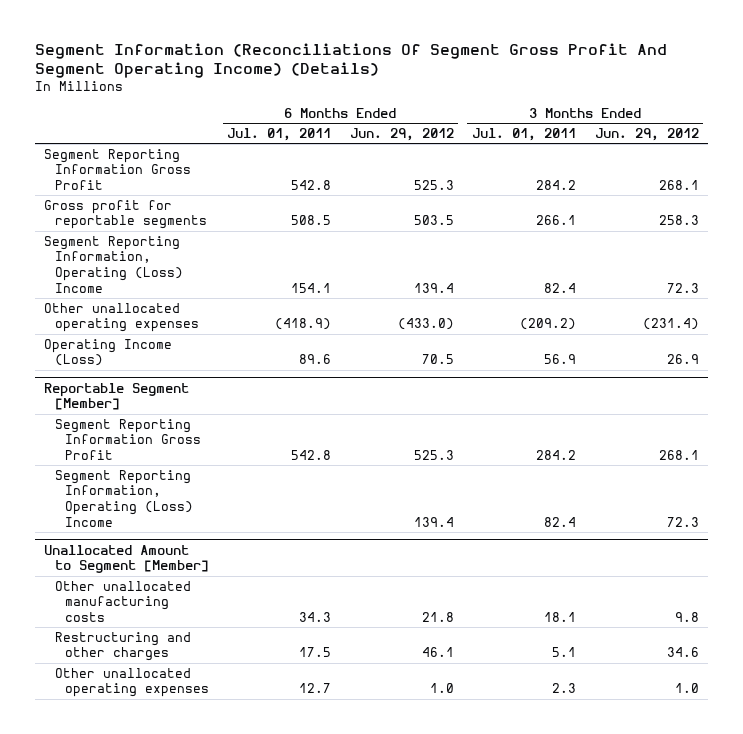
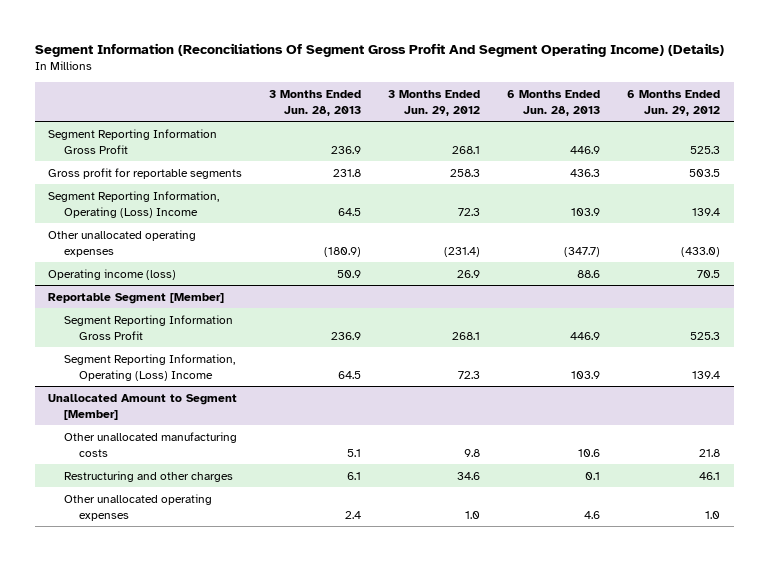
- | 6 Months Ended Jul. 01, 2011 | 6 Months Ended Jun. 29, 2012 | 3 Months Ended Jul. 01, 2011 | 3 Months Ended Jun. 29, 2012
+ | 3 Months Ended Jun. 28, 2013 | 3 Months Ended Jun. 29, 2012 | 6 Months Ended Jun. 28, 2013 | 6 Months Ended Jun. 29, 2012
- Operating Income (Loss) | 89.6 | 70.5 | 56.9 | 26.9
+ Operating income (loss) | 50.9 | 26.9 | 88.6 | 70.5

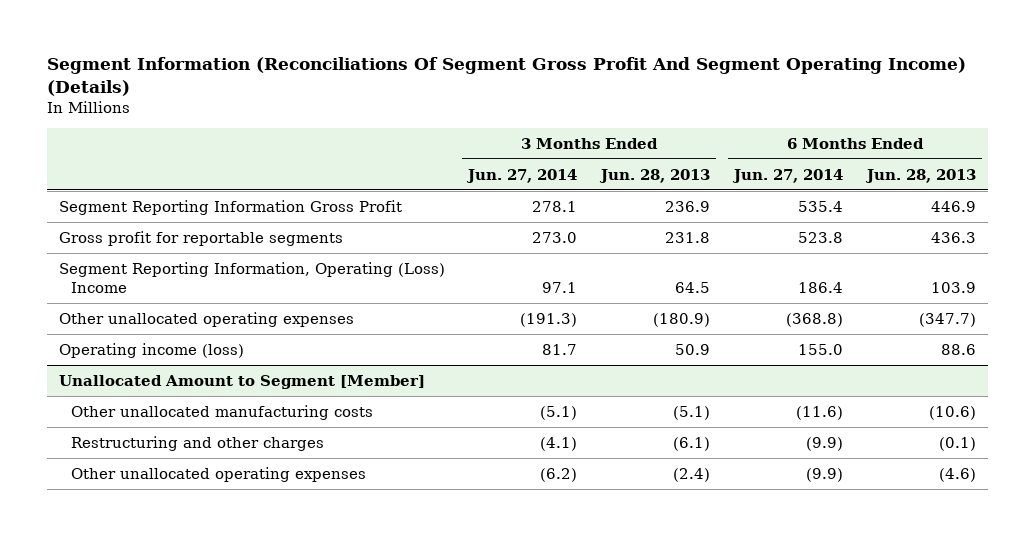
- | 3 Months Ended Jun. 28, 2013 | 3 Months Ended Jun. 29, 2012 | 6 Months Ended Jun. 28, 2013 | 6 Months Ended Jun. 29, 2012
+ | 3 Months Ended Jun. 27, 2014 | 3 Months Ended Jun. 28, 2013 | 6 Months Ended Jun. 27, 2014 | 6 Months Ended Jun. 28, 2013
- Reportable Segment [Member]
- Segment Reporting Information Gross Profit | 236.9 | 268.1 | 446.9 | 525.3
- Segment Reporting Information, Operating (Loss) Income | 64.5 | 72.3 | 103.9 | 139.4
@ Unallocated Amount to Segment [Member]
- Other unallocated manufacturing costs | 5.1 | 9.8 | 10.6 | 21.8
- Restructuring and other charges | 6.1 | 34.6 | 0.1 | 46.1
- Other unallocated operating expenses | 2.4 | 1.0 | 4.6 | 1.0
+ Other unallocated manufacturing costs | (5.1) | (5.1) | (11.6) | (10.6)
+ Restructuring and other charges | (4.1) | (6.1) | (9.9) | (0.1)
+ Other unallocated operating expenses | (6.2) | (2.4) | (9.9) | (4.6)

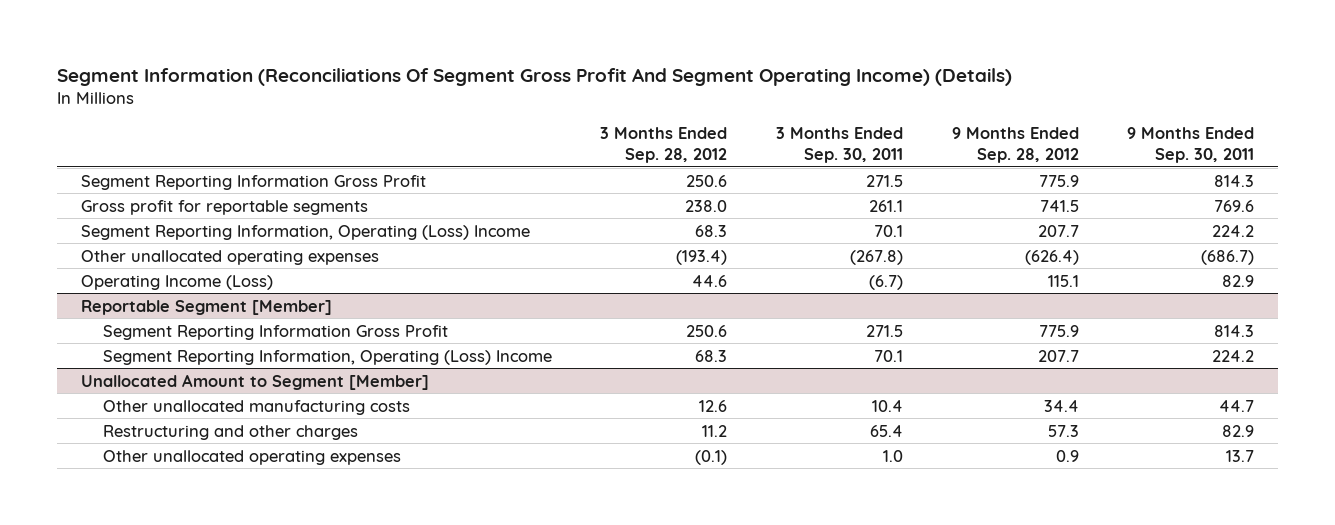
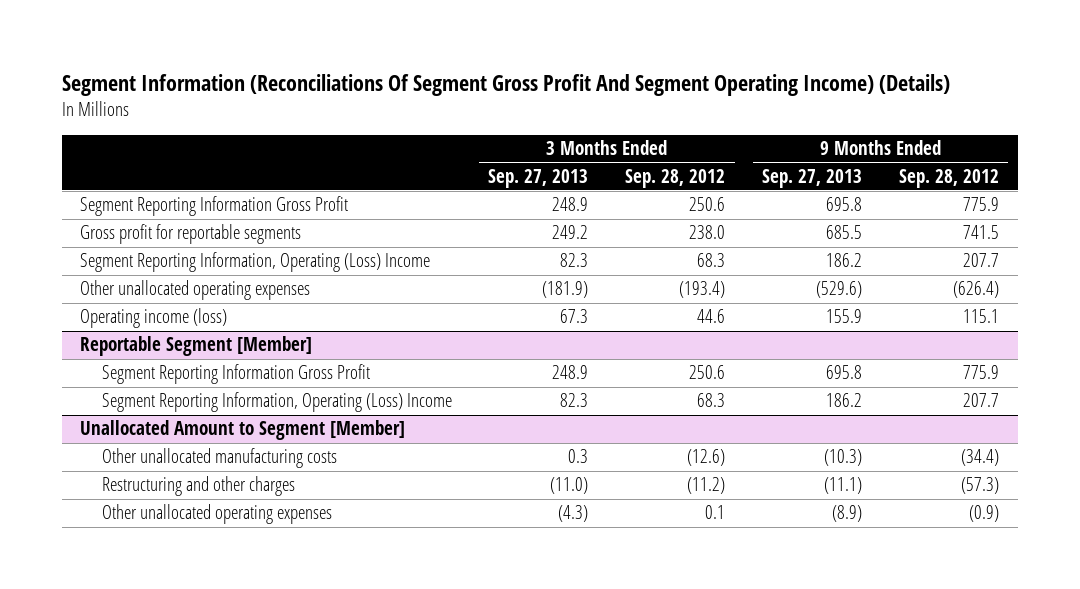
- | 3 Months Ended Sep. 28, 2012 | 3 Months Ended Sep. 30, 2011 | 9 Months Ended Sep. 28, 2012 | 9 Months Ended Sep. 30, 2011
+ | 3 Months Ended Sep. 27, 2013 | 3 Months Ended Sep. 28, 2012 | 9 Months Ended Sep. 27, 2013 | 9 Months Ended Sep. 28, 2012
- Operating Income (Loss) | 44.6 | (6.7) | 115.1 | 82.9
+ Operating income (loss) | 67.3 | 44.6 | 155.9 | 115.1
@ Unallocated Amount to Segment [Member]
- Other unallocated manufacturing costs | 12.6 | 10.4 | 34.4 | 44.7
- Restructuring and other charges | 11.2 | 65.4 | 57.3 | 82.9
- Other unallocated operating expenses | (0.1) | 1.0 | 0.9 | 13.7
+ Other unallocated manufacturing costs | 0.3 | (12.6) | (10.3) | (34.4)
+ Restructuring and other charges | (11.0) | (11.2) | (11.1) | (57.3)
+ Other unallocated operating expenses | (4.3) | 0.1 | (8.9) | (0.9)

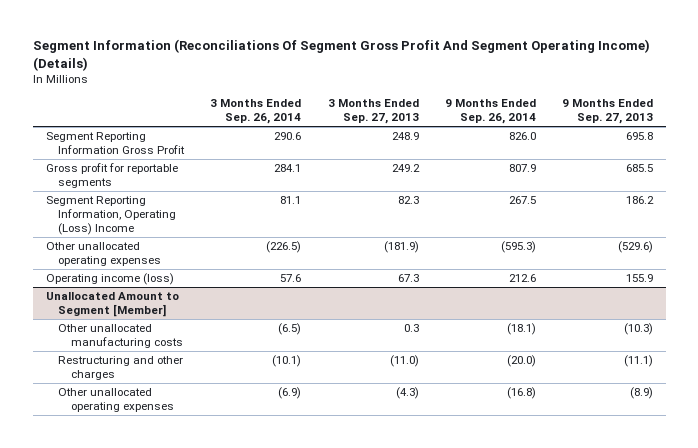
- | 3 Months Ended Sep. 27, 2013 | 3 Months Ended Sep. 28, 2012 | 9 Months Ended Sep. 27, 2013 | 9 Months Ended Sep. 28, 2012
+ | 3 Months Ended Sep. 26, 2014 | 3 Months Ended Sep. 27, 2013 | 9 Months Ended Sep. 26, 2014 | 9 Months Ended Sep. 27, 2013
- Reportable Segment [Member]
- Segment Reporting Information Gross Profit | 248.9 | 250.6 | 695.8 | 775.9
- Segment Reporting Information, Operating (Loss) Income | 82.3 | 68.3 | 186.2 | 207.7

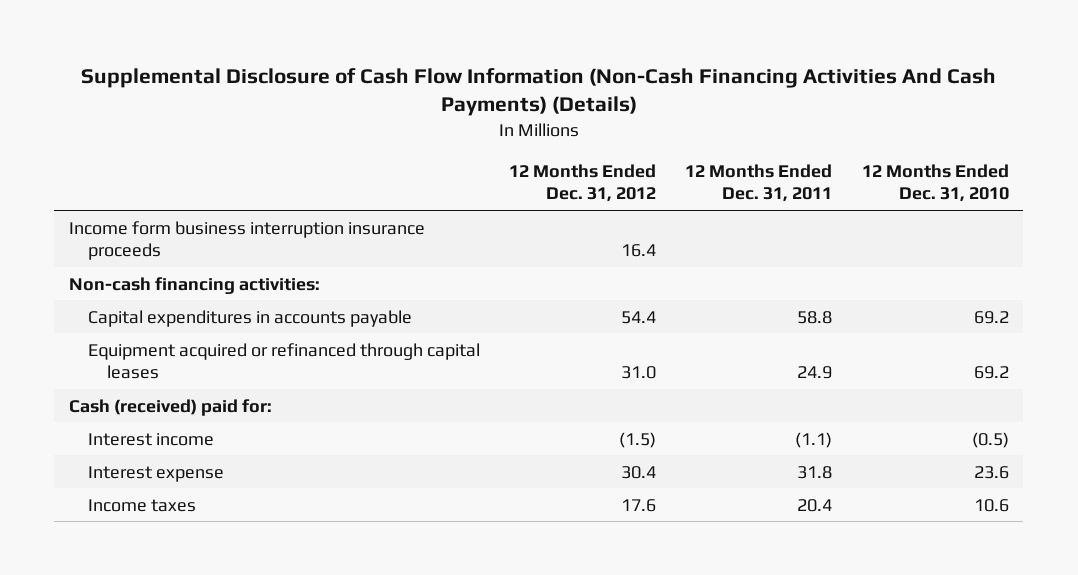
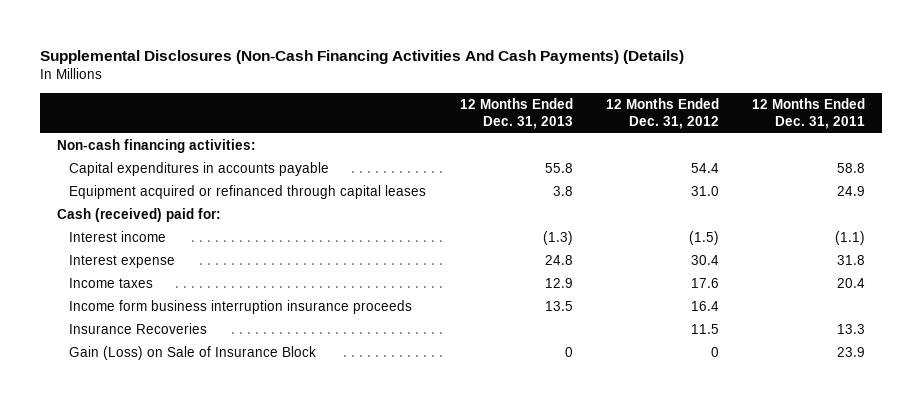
- Supplemental Disclosure of Cash Flow Information (Non-Cash Financing Activities And Cash Payments) (Details)
+ Supplemental Disclosures (Non-Cash Financing Activities And Cash Payments) (Details)
- | 12 Months Ended Dec. 31, 2012 | 12 Months Ended Dec. 31, 2011 | 12 Months Ended Dec. 31, 2010
+ | 12 Months Ended Dec. 31, 2013 | 12 Months Ended Dec. 31, 2012 | 12 Months Ended Dec. 31, 2011
moved down: Income form business interruption insurance proceeds | 13.5 | 16.4 |
+ Insurance Recoveries | | 11.5 | 13.3
+ Gain (Loss) on Sale of Insurance Block | 0 | 0 | 23.9

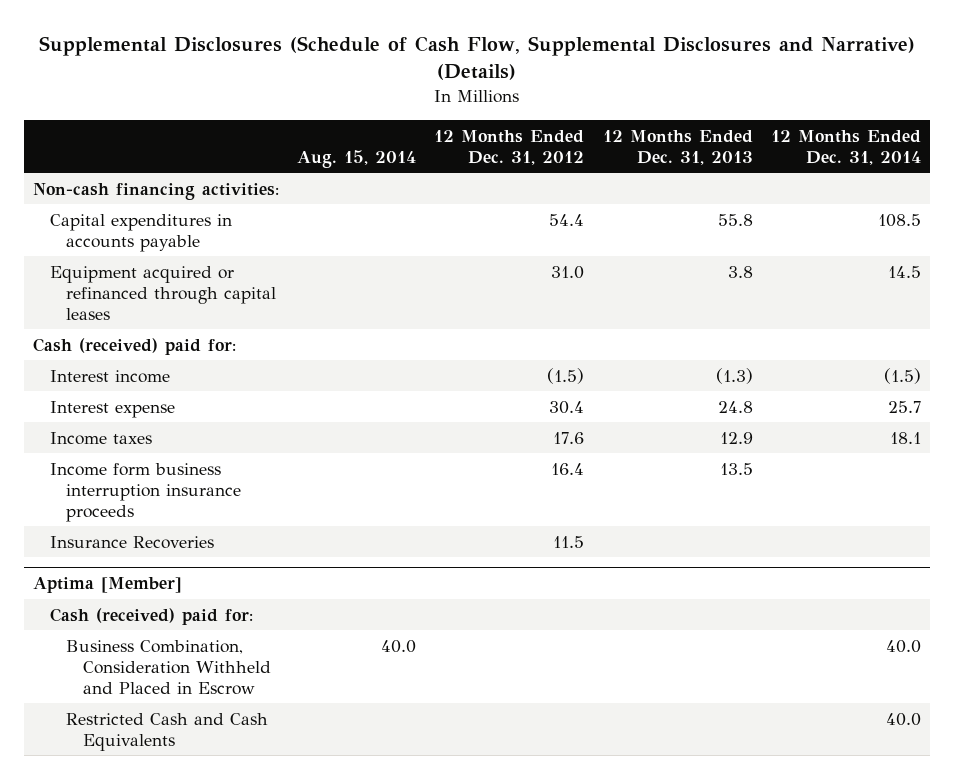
- Supplemental Disclosures (Non-Cash Financing Activities And Cash Payments) (Details)
+ Supplemental Disclosures (Schedule of Cash Flow, Supplemental Disclosures and Narrative) (Details)
- | 12 Months Ended Dec. 31, 2013 | 12 Months Ended Dec. 31, 2012 | 12 Months Ended Dec. 31, 2011
+ | Aug. 15, 2014 | 12 Months Ended Dec. 31, 2012 | 12 Months Ended Dec. 31, 2013 | 12 Months Ended Dec. 31, 2014
- Gain (Loss) on Sale of Insurance Block | 0 | 0 | 23.9
+ Aptima [Member]
+ Cash (received) paid for:
+ Business Combination, Consideration Withheld and Placed in Escrow | 40.0 | | | 40.0
+ Restricted Cash and Cash Equivalents | | | | 40.0

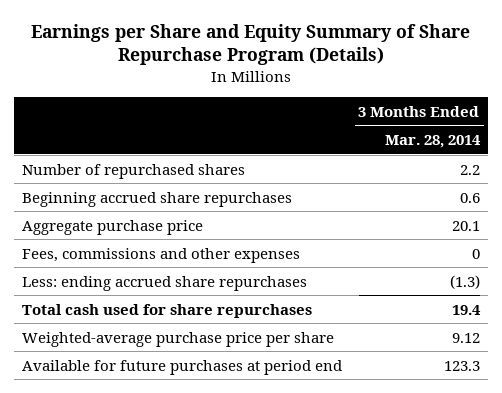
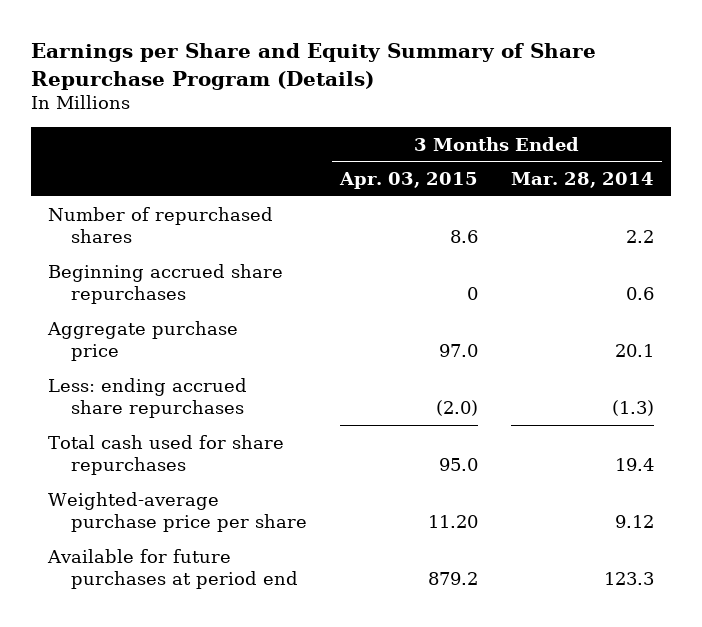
- | 3 Months Ended Mar. 28, 2014
+ | 3 Months Ended Apr. 03, 2015 | 3 Months Ended Mar. 28, 2014
- Fees, commissions and other expenses | 0

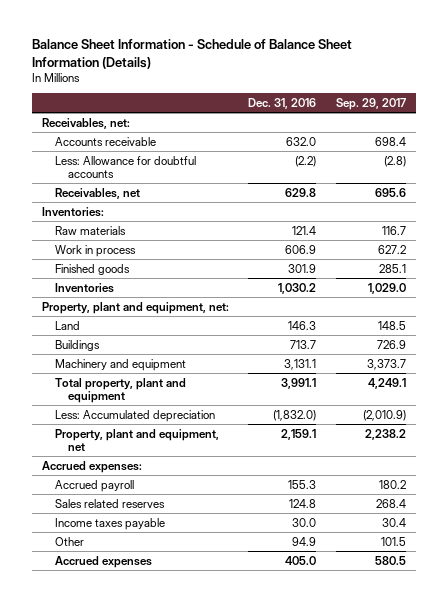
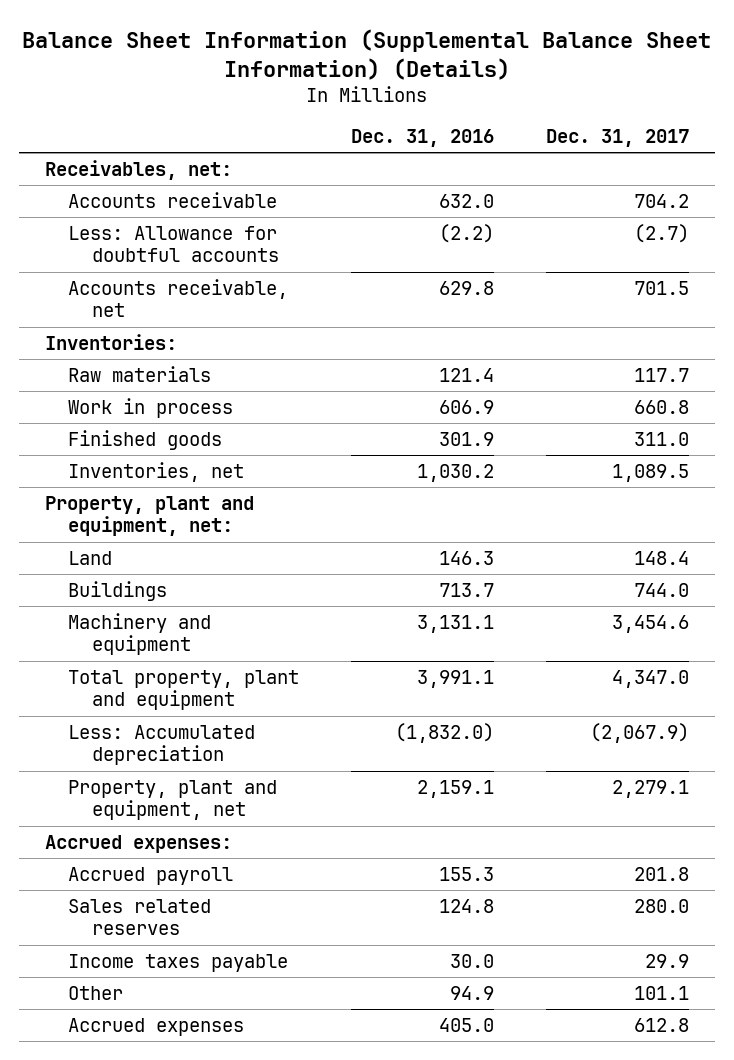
- Balance Sheet Information - Schedule of Balance Sheet Information (Details)
+ Balance Sheet Information (Supplemental Balance Sheet Information) (Details)
- | Dec. 31, 2016 | Sep. 29, 2017
+ | Dec. 31, 2016 | Dec. 31, 2017
- Receivables, net | 629.8 | 695.6
+ Accounts receivable, net | 629.8 | 701.5
- Inventories | 1,030.2 | 1,029.0
+ Inventories, net | 1,030.2 | 1,089.5

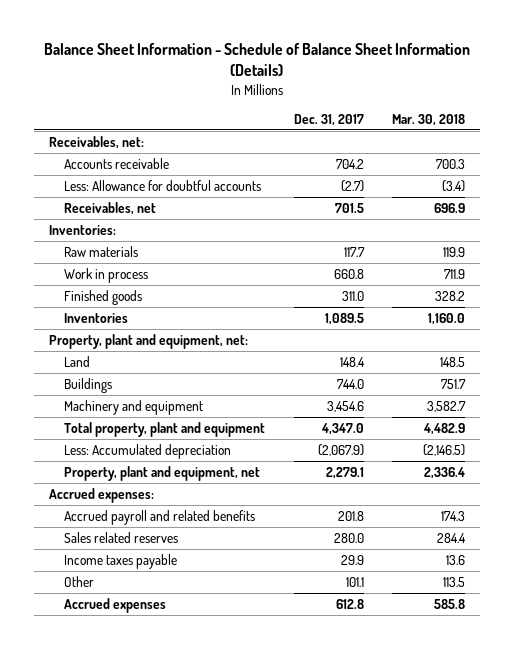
- Balance Sheet Information (Supplemental Balance Sheet Information) (Details)
+ Balance Sheet Information - Schedule of Balance Sheet Information (Details)
- | Dec. 31, 2016 | Dec. 31, 2017
+ | Dec. 31, 2017 | Mar. 30, 2018
- Accounts receivable, net | 629.8 | 701.5
+ Receivables, net | 701.5 | 696.9
- Inventories, net | 1,030.2 | 1,089.5
+ Inventories | 1,089.5 | 1,160.0
- Accrued payroll | 155.3 | 201.8
+ Accrued payroll and related benefits | 201.8 | 174.3

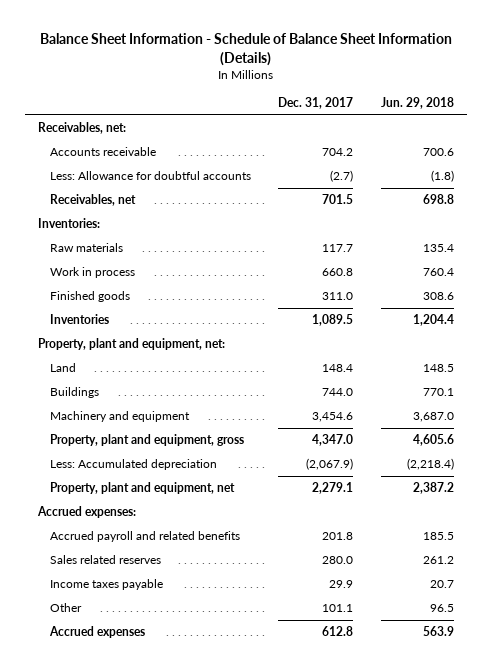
- | Dec. 31, 2017 | Mar. 30, 2018
+ | Dec. 31, 2017 | Jun. 29, 2018
- Total property, plant and equipment | 4,347.0 | 4,482.9
+ Property, plant and equipment, gross | 4,347.0 | 4,605.6

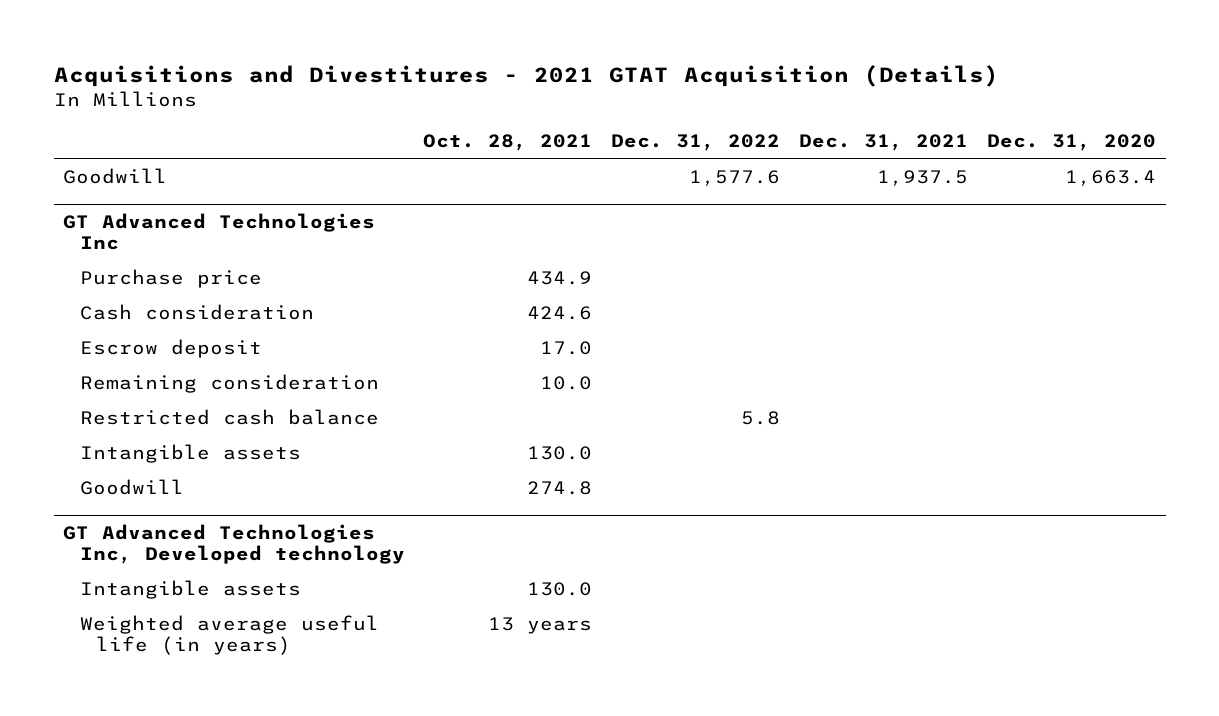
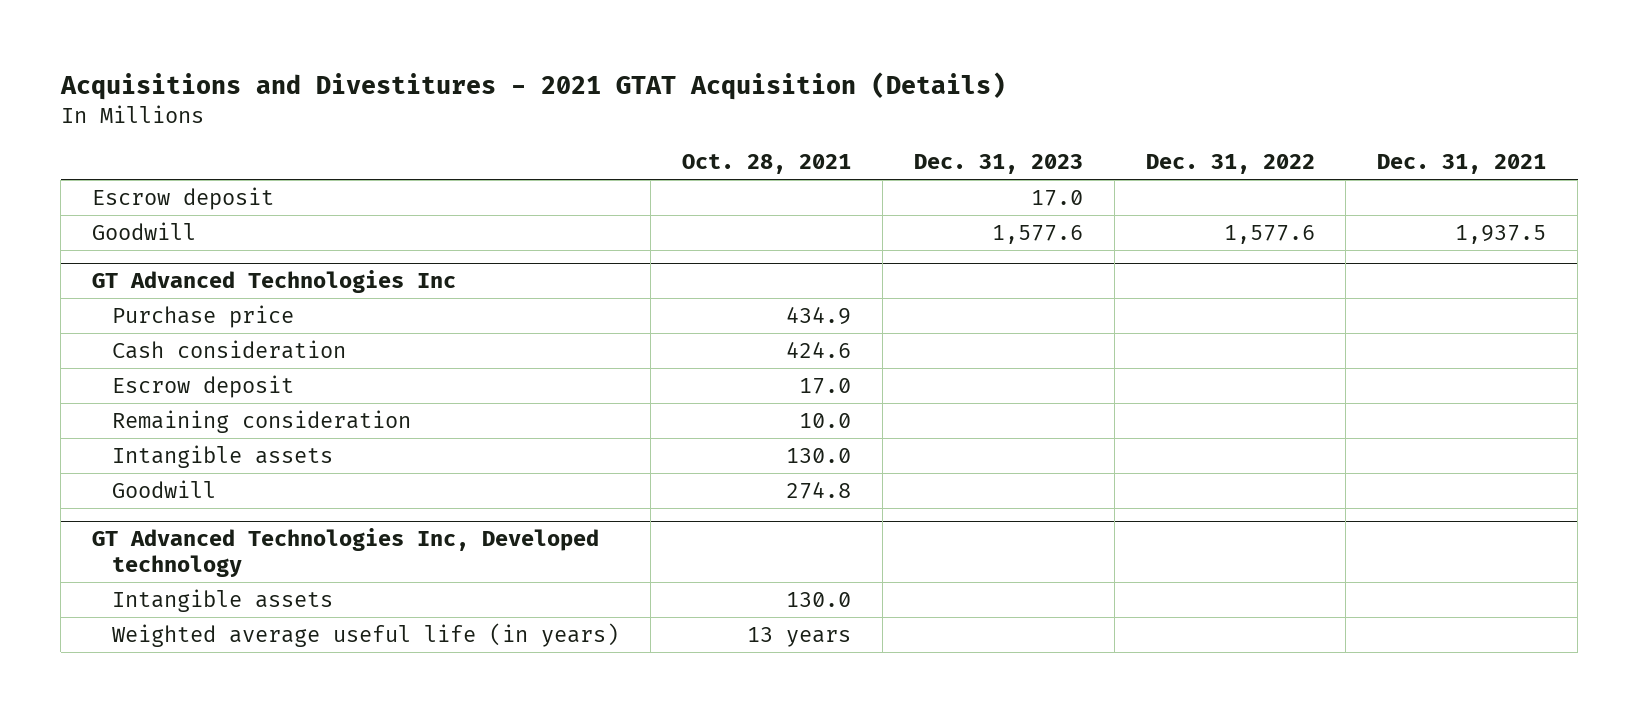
- | Oct. 28, 2021 | Dec. 31, 2022 | Dec. 31, 2021 | Dec. 31, 2020
+ | Oct. 28, 2021 | Dec. 31, 2023 | Dec. 31, 2022 | Dec. 31, 2021
+ Escrow deposit | | 17.0 | |
@ GT Advanced Technologies Inc
- Restricted cash balance | | 5.8 | |

